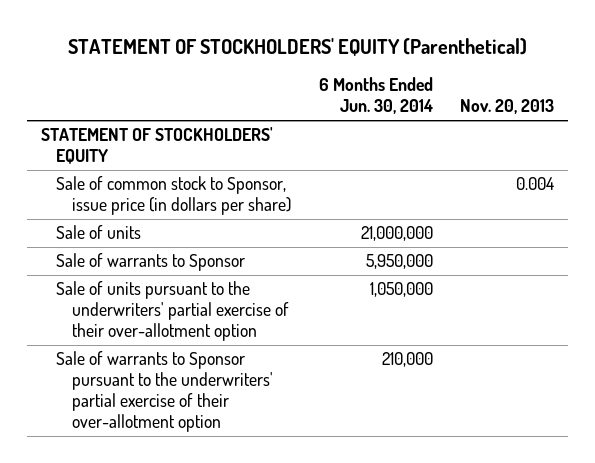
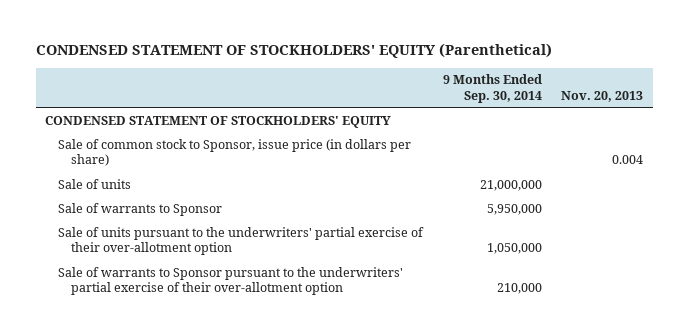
- STATEMENT OF STOCKHOLDERS' EQUITY (Parenthetical)
+ CONDENSED STATEMENT OF STOCKHOLDERS' EQUITY (Parenthetical)
- | 6 Months Ended Jun. 30, 2014 | Nov. 20, 2013
+ | 9 Months Ended Sep. 30, 2014 | Nov. 20, 2013
- STATEMENT OF STOCKHOLDERS' EQUITY
+ CONDENSED STATEMENT OF STOCKHOLDERS' EQUITY

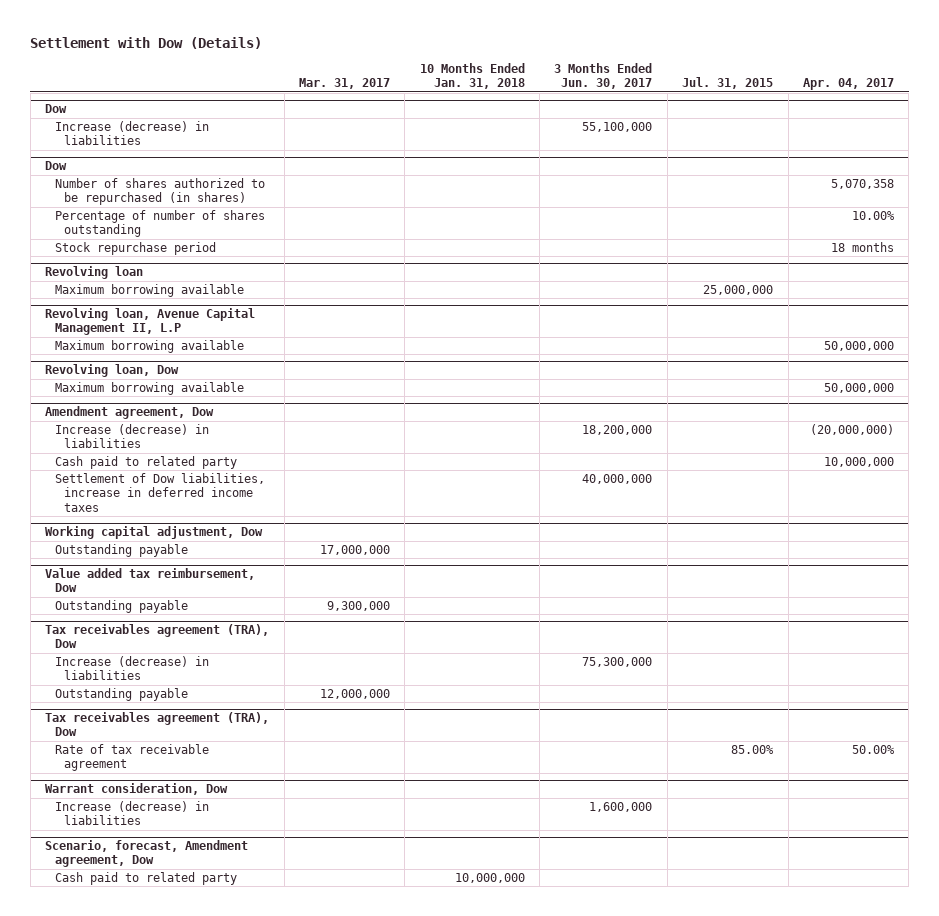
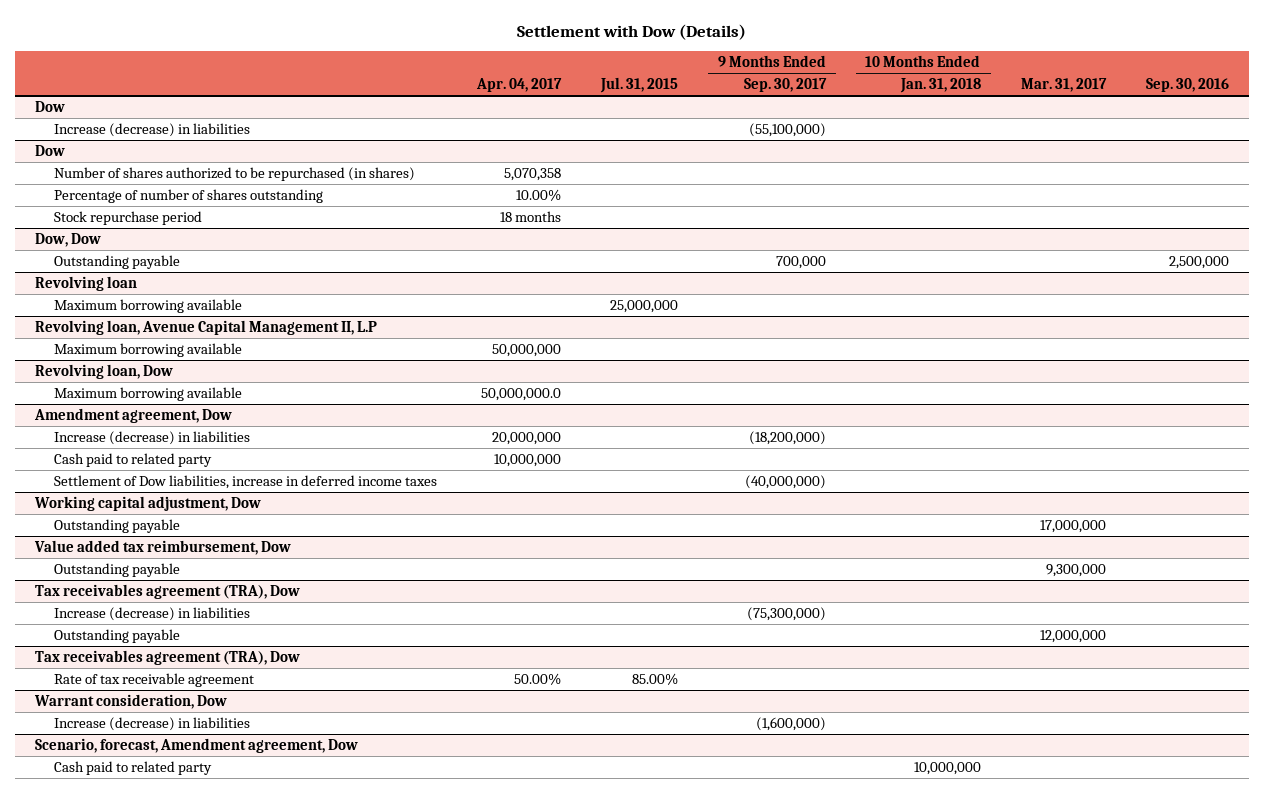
- | Mar. 31, 2017 | 10 Months Ended Jan. 31, 2018 | 3 Months Ended Jun. 30, 2017 | Jul. 31, 2015 | Apr. 04, 2017
+ | Apr. 04, 2017 | Jul. 31, 2015 | 9 Months Ended Sep. 30, 2017 | 10 Months Ended Jan. 31, 2018 | Mar. 31, 2017 | Sep. 30, 2016
+ Dow, Dow
+ Outstanding payable | | | 700,000 | | | 2,500,000
@ Revolving loan, Dow
- Maximum borrowing available | | | | | 50,000,000
+ Maximum borrowing available | 50,000,000.0 | | | | |
@ Amendment agreement, Dow
- Increase (decrease) in liabilities | | | 18,200,000 | | (20,000,000)
+ Increase (decrease) in liabilities | 20,000,000 | | (18,200,000) | | |

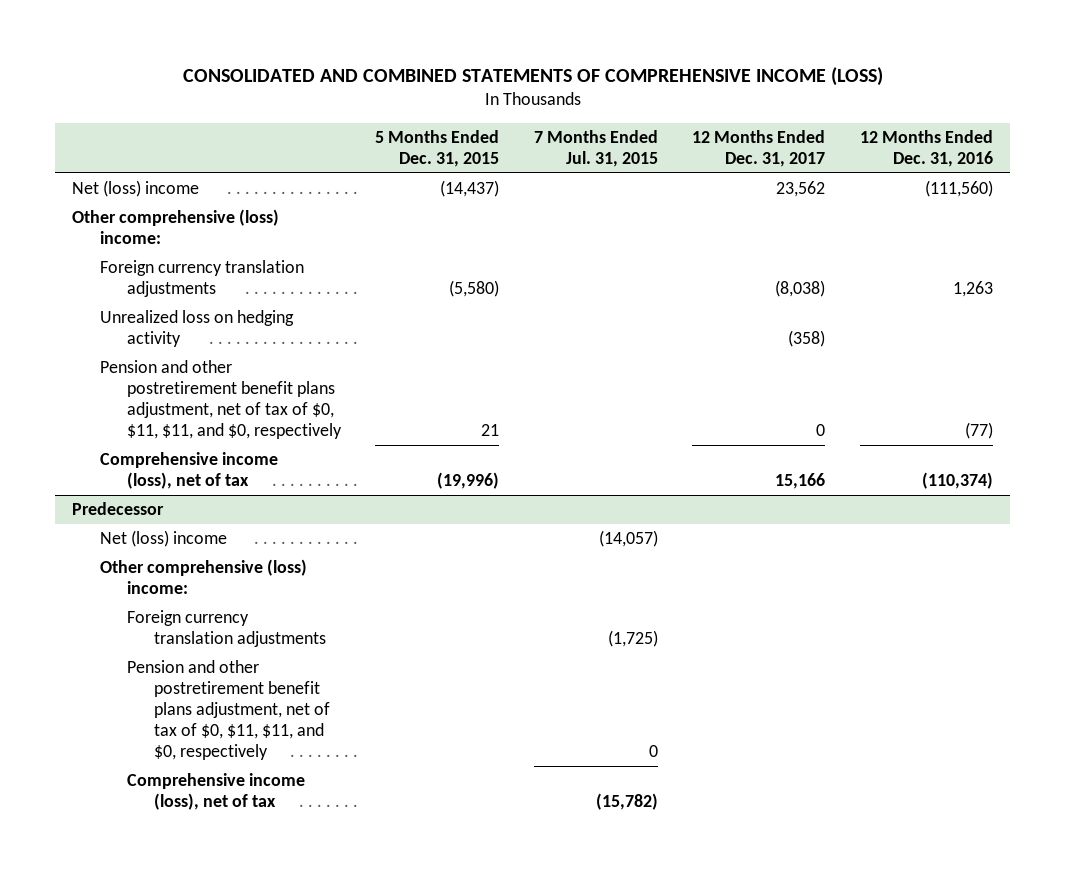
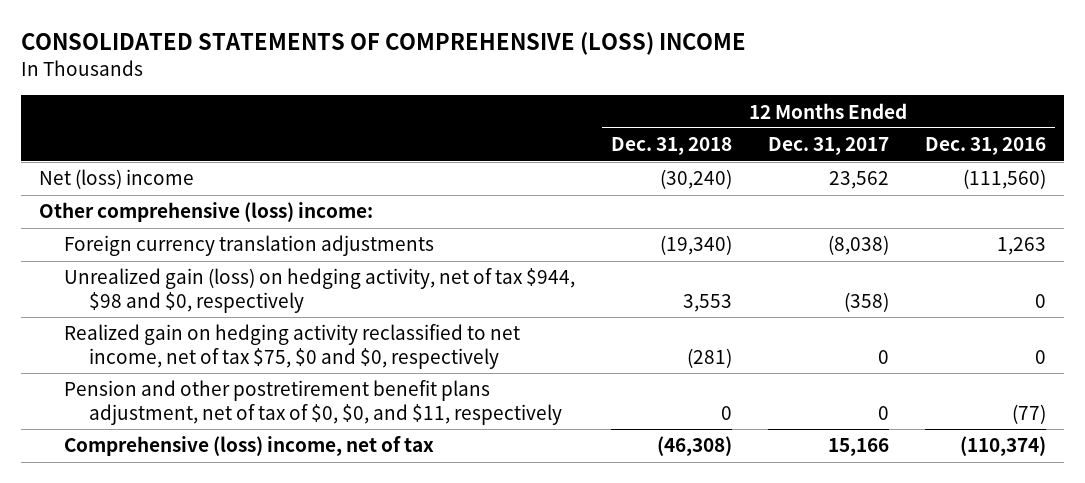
- CONSOLIDATED AND COMBINED STATEMENTS OF COMPREHENSIVE INCOME (LOSS)
+ CONSOLIDATED STATEMENTS OF COMPREHENSIVE (LOSS) INCOME
- | 5 Months Ended Dec. 31, 2015 | 7 Months Ended Jul. 31, 2015 | 12 Months Ended Dec. 31, 2017 | 12 Months Ended Dec. 31, 2016
+ | 12 Months Ended Dec. 31, 2018 | 12 Months Ended Dec. 31, 2017 | 12 Months Ended Dec. 31, 2016
- Unrealized loss on hedging activity | | | (358) |
- Pension and other postretirement benefit plans adjustment, net of tax of $0, $11, $11, and $0, respectively | 21 | | 0 | (77)
- Comprehensive income (loss), net of tax | (19,996) | | 15,166 | (110,374)
- Predecessor
- Net (loss) income | | (14,057) | |
- Other comprehensive (loss) income:
- Foreign currency translation adjustments | | (1,725) | |
- Pension and other postretirement benefit plans adjustment, net of tax of $0, $11, $11, and $0, respectively | | 0 | |
- Comprehensive income (loss), net of tax | | (15,782) | |
+ Unrealized gain (loss) on hedging activity, net of tax $944, $98 and $0, respectively | 3,553 | (358) | 0
+ Realized gain on hedging activity reclassified to net income, net of tax $75, $0 and $0, respectively | (281) | 0 | 0
+ Pension and other postretirement benefit plans adjustment, net of tax of $0, $0, and $11, respectively | 0 | 0 | (77)
+ Comprehensive (loss) income, net of tax | (46,308) | 15,166 | (110,374)

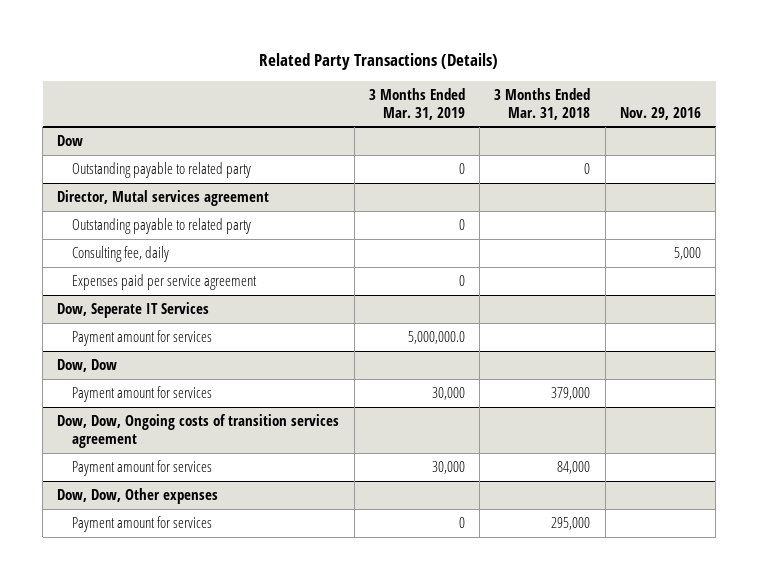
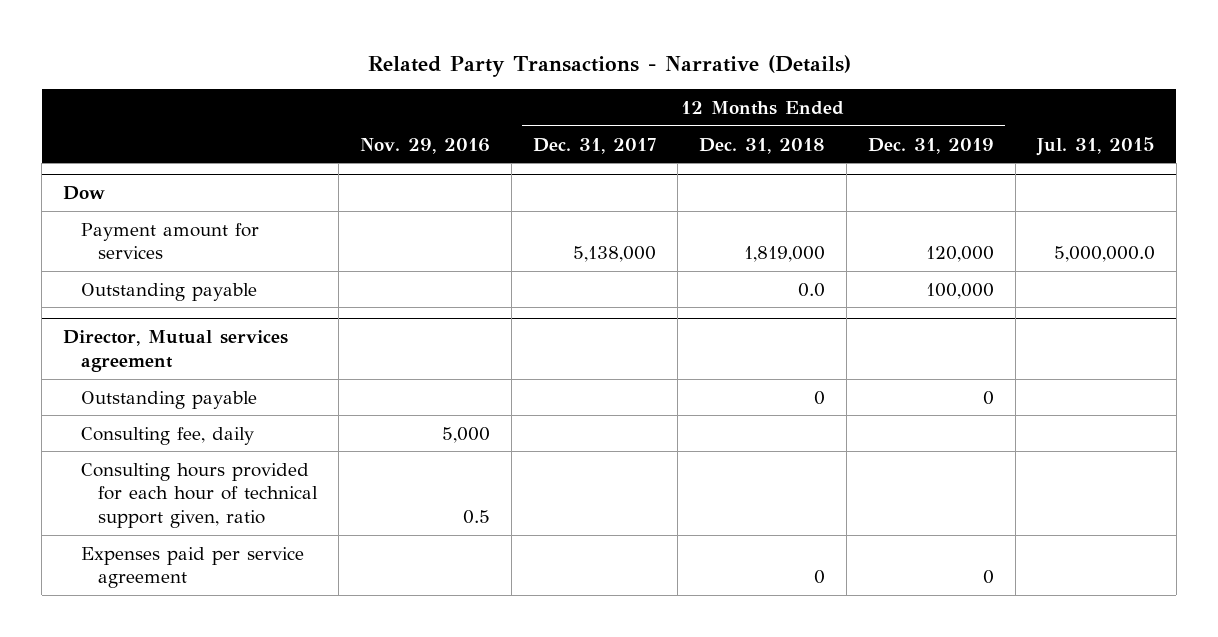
- Related Party Transactions (Details)
+ Related Party Transactions - Narrative (Details)
- | 3 Months Ended Mar. 31, 2019 | 3 Months Ended Mar. 31, 2018 | Nov. 29, 2016
+ | Nov. 29, 2016 | 12 Months Ended Dec. 31, 2017 | 12 Months Ended Dec. 31, 2018 | 12 Months Ended Dec. 31, 2019 | Jul. 31, 2015
@ Dow
- Outstanding payable to related party | 0 | 0 |
- Director, Mutal services agreement
- Outstanding payable to related party | 0 | |
@ Dow
+ Payment amount for services | | 5,138,000 | 1,819,000 | 120,000 | 5,000,000.0
+ Outstanding payable | | | 0.0 | 100,000 |
+ Director, Mutual services agreement
+ Outstanding payable | | | 0 | 0 |
+ Consulting hours provided for each hour of technical support given, ratio | 0.5 | | | |
- Dow, Seperate IT Services
- Payment amount for services | 5,000,000.0 | |
- Dow, Dow
- Payment amount for services | 30,000 | 379,000 |
- Dow, Dow, Ongoing costs of transition services agreement
- Payment amount for services | 30,000 | 84,000 |
- Dow, Dow, Other expenses
- Payment amount for services | 0 | 295,000 |

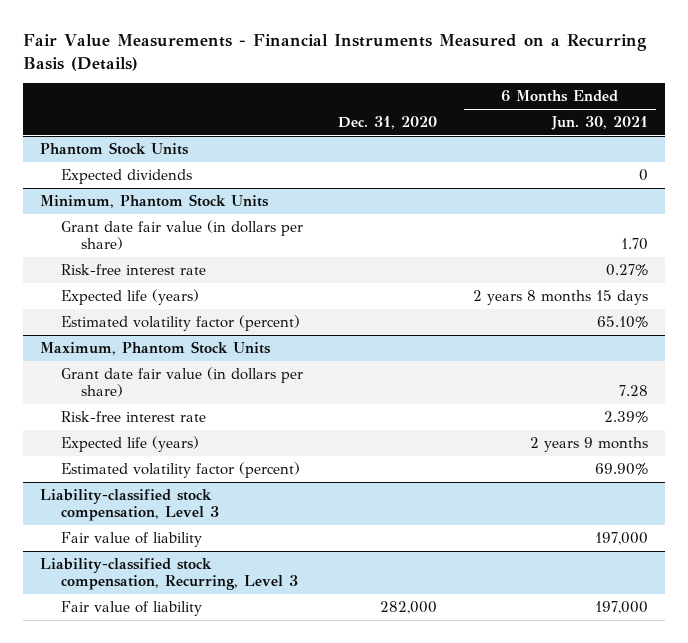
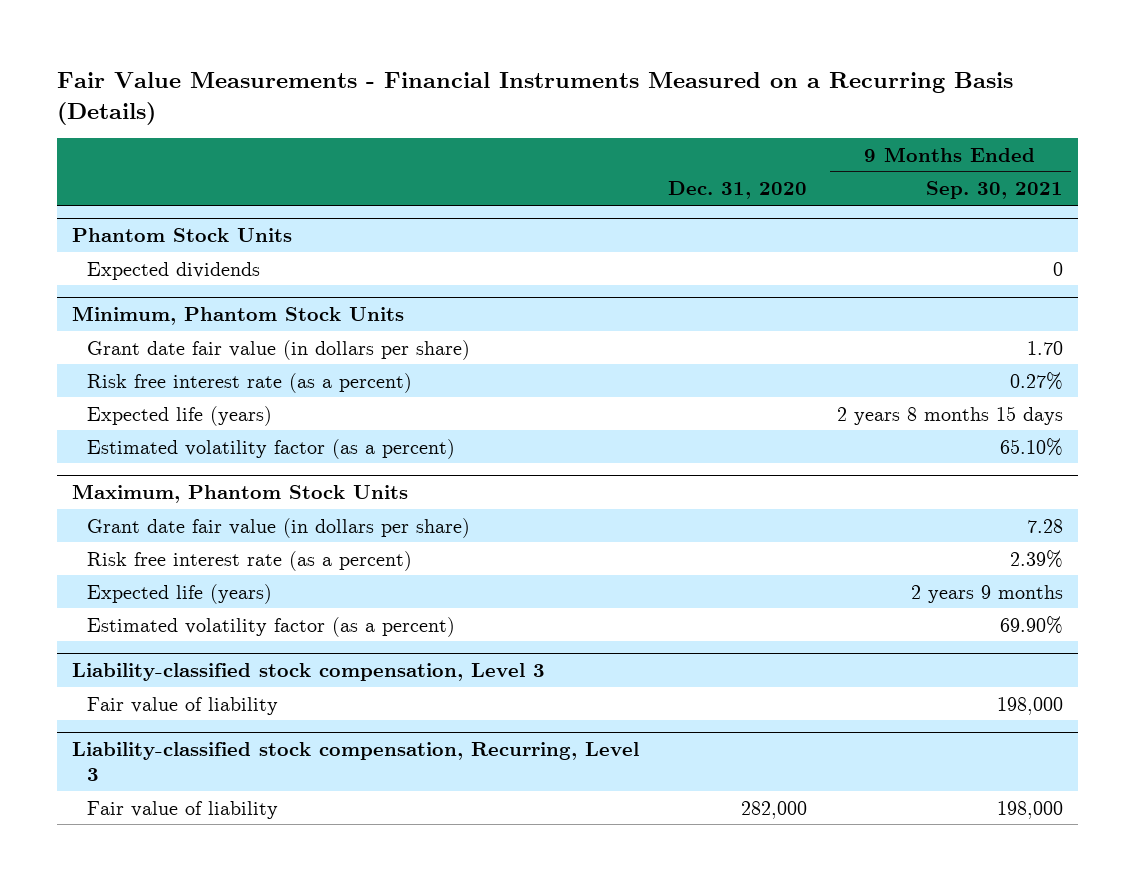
- | Dec. 31, 2020 | 6 Months Ended Jun. 30, 2021
+ | Dec. 31, 2020 | 9 Months Ended Sep. 30, 2021
@ Minimum, Phantom Stock Units
- Risk-free interest rate | | 0.27%
+ Risk free interest rate (as a percent) | | 0.27%
- Estimated volatility factor (percent) | | 65.10%
+ Estimated volatility factor (as a percent) | | 65.10%
@ Maximum, Phantom Stock Units
- Risk-free interest rate | | 2.39%
+ Risk free interest rate (as a percent) | | 2.39%
- Estimated volatility factor (percent) | | 69.90%
+ Estimated volatility factor (as a percent) | | 69.90%

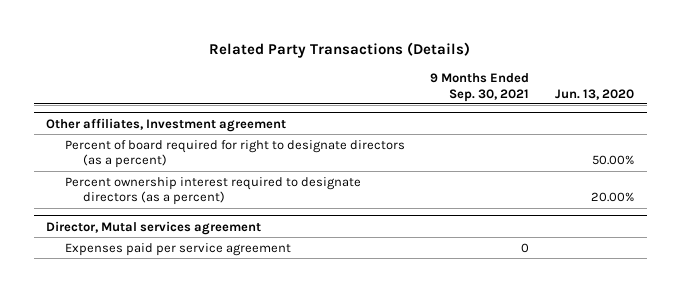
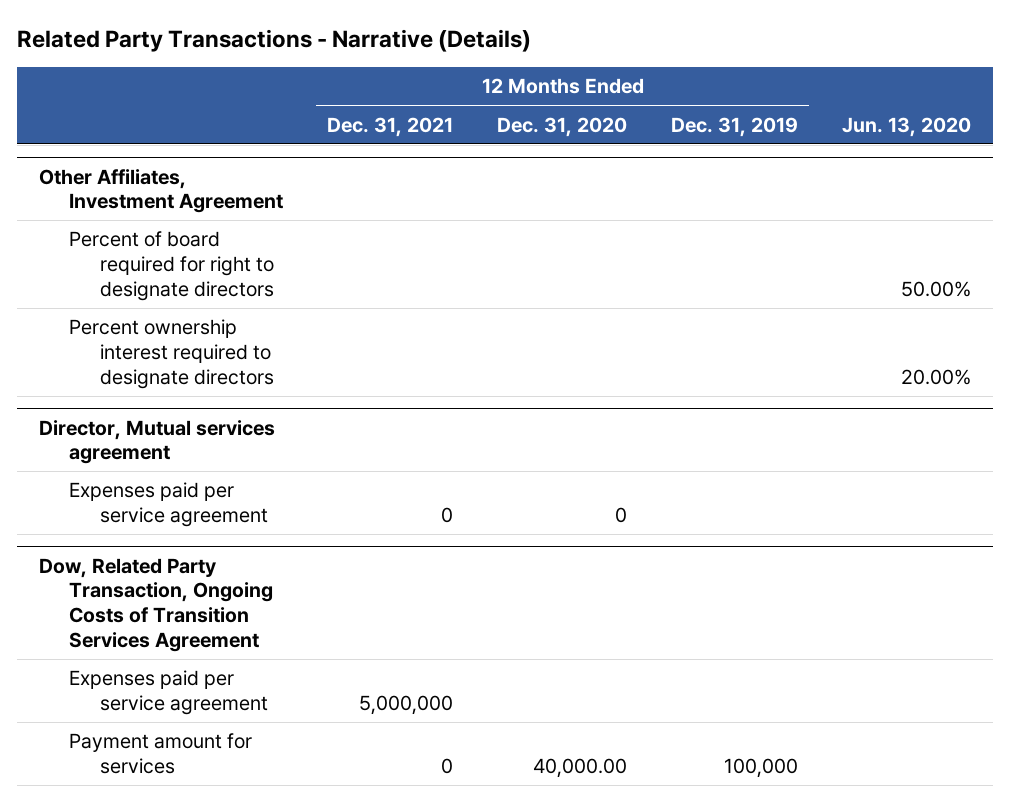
- Related Party Transactions (Details)
+ Related Party Transactions - Narrative (Details)
- | 9 Months Ended Sep. 30, 2021 | Jun. 13, 2020
+ | 12 Months Ended Dec. 31, 2021 | 12 Months Ended Dec. 31, 2020 | 12 Months Ended Dec. 31, 2019 | Jun. 13, 2020
- Other affiliates, Investment agreement
- Percent of board required for right to designate directors (as a percent) | | 50.00%
- Percent ownership interest required to designate directors (as a percent) | | 20.00%
- Director, Mutal services agreement
+ Other Affiliates, Investment Agreement
+ Percent of board required for right to designate directors | | | | 50.00%
+ Percent ownership interest required to designate directors | | | | 20.00%
+ Director, Mutual services agreement
+ Dow, Related Party Transaction, Ongoing Costs of Transition Services Agreement
+ Expenses paid per service agreement | 5,000,000 | | |
+ Payment amount for services | 0 | 40,000.00 | 100,000 |

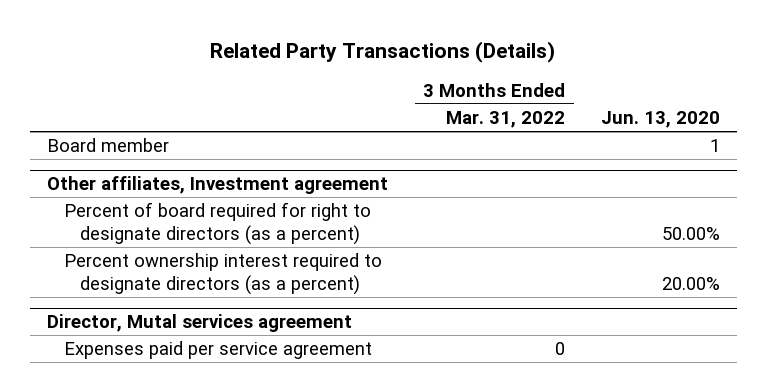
- Related Party Transactions - Narrative (Details)
+ Related Party Transactions (Details)
- | 12 Months Ended Dec. 31, 2021 | 12 Months Ended Dec. 31, 2020 | 12 Months Ended Dec. 31, 2019 | Jun. 13, 2020
+ | 3 Months Ended Mar. 31, 2022 | Jun. 13, 2020
- Other Affiliates, Investment Agreement
- Percent of board required for right to designate directors | | | | 50.00%
- Percent ownership interest required to designate directors | | | | 20.00%
- Director, Mutual services agreement
+ Board member | | 1
+ Other affiliates, Investment agreement
+ Percent of board required for right to designate directors (as a percent) | | 50.00%
+ Percent ownership interest required to designate directors (as a percent) | | 20.00%
+ Director, Mutal services agreement
- Dow, Related Party Transaction, Ongoing Costs of Transition Services Agreement
- Expenses paid per service agreement | 5,000,000 | | |
- Payment amount for services | 0 | 40,000.00 | 100,000 |

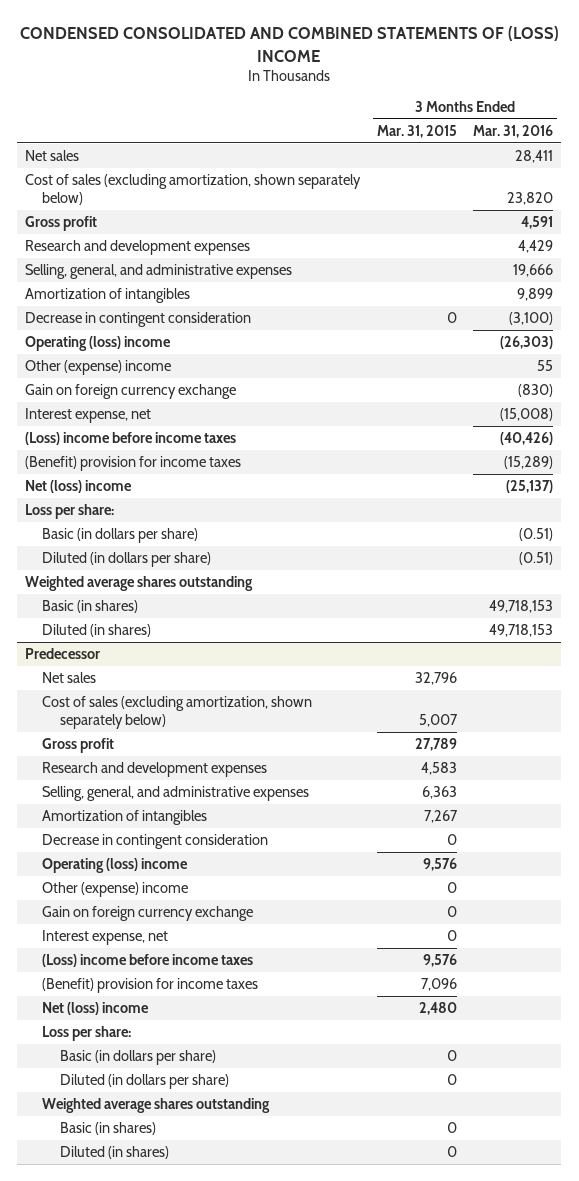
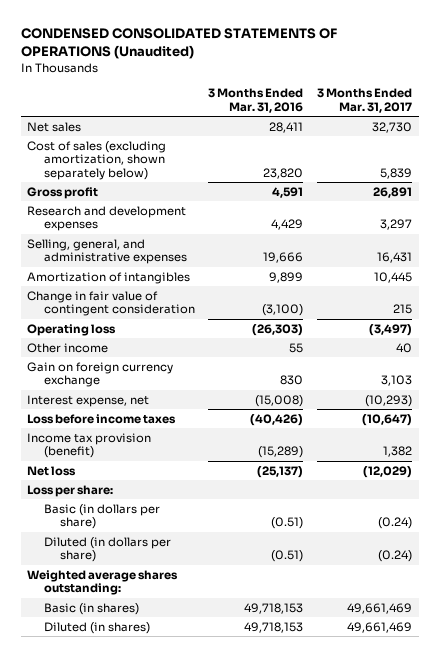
- CONDENSED CONSOLIDATED AND COMBINED STATEMENTS OF (LOSS) INCOME
+ CONDENSED CONSOLIDATED STATEMENTS OF OPERATIONS (Unaudited)
- | 3 Months Ended Mar. 31, 2015 | 3 Months Ended Mar. 31, 2016
+ | 3 Months Ended Mar. 31, 2016 | 3 Months Ended Mar. 31, 2017
- Decrease in contingent consideration | 0 | (3,100)
- Operating (loss) income | | (26,303)
- Other (expense) income | | 55
- Gain on foreign currency exchange | | (830)
+ Change in fair value of contingent consideration | (3,100) | 215
+ Operating loss | (26,303) | (3,497)
+ Other income | 55 | 40
+ Gain on foreign currency exchange | 830 | 3,103
- (Loss) income before income taxes | | (40,426)
- (Benefit) provision for income taxes | | (15,289)
- Net (loss) income | | (25,137)
+ Loss before income taxes | (40,426) | (10,647)
+ Income tax provision (benefit) | (15,289) | 1,382
+ Net loss | (25,137) | (12,029)
- Weighted average shares outstanding
+ Weighted average shares outstanding:
- Predecessor
- Net sales | 32,796 |
- Cost of sales (excluding amortization, shown separately below) | 5,007 |
- Gross profit | 27,789 |
- Research and development expenses | 4,583 |
- Selling, general, and administrative expenses | 6,363 |
- Amortization of intangibles | 7,267 |
- Decrease in contingent consideration | 0 |
- Operating (loss) income | 9,576 |
- Other (expense) income | 0 |
- Gain on foreign currency exchange | 0 |
- Interest expense, net | 0 |
- (Loss) income before income taxes | 9,576 |
- (Benefit) provision for income taxes | 7,096 |
- Net (loss) income | 2,480 |
- Loss per share:
- Basic (in dollars per share) | 0 |
- Diluted (in dollars per share) | 0 |
- Weighted average shares outstanding
- Basic (in shares) | 0 |
- Diluted (in shares) | 0 |

